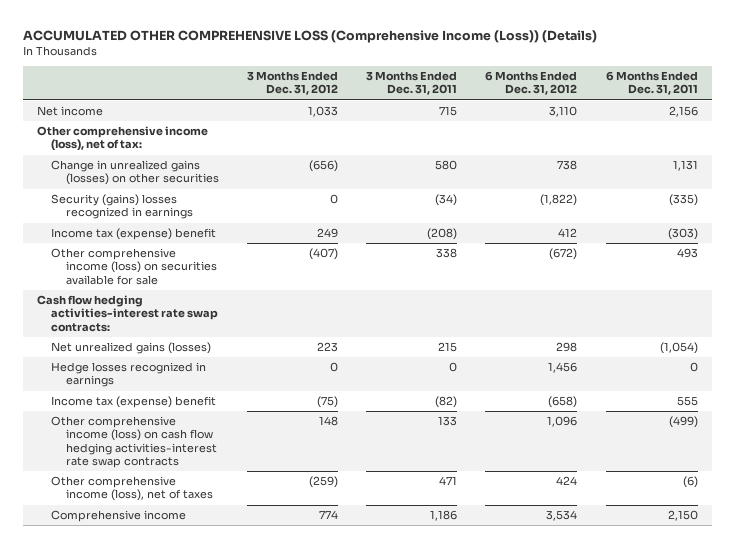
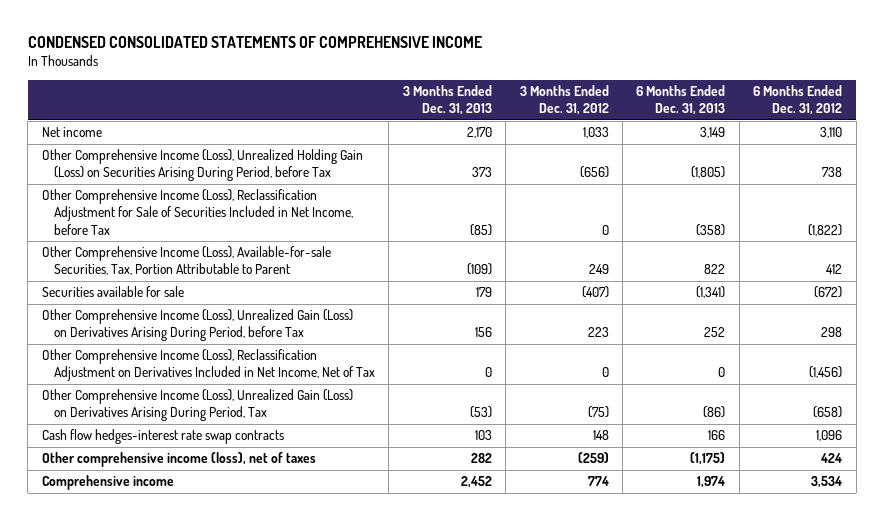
- ACCUMULATED OTHER COMPREHENSIVE LOSS (Comprehensive Income (Loss)) (Details)
+ CONDENSED CONSOLIDATED STATEMENTS OF COMPREHENSIVE INCOME
- | 3 Months Ended Dec. 31, 2012 | 3 Months Ended Dec. 31, 2011 | 6 Months Ended Dec. 31, 2012 | 6 Months Ended Dec. 31, 2011
+ | 3 Months Ended Dec. 31, 2013 | 3 Months Ended Dec. 31, 2012 | 6 Months Ended Dec. 31, 2013 | 6 Months Ended Dec. 31, 2012
- Other comprehensive income (loss), net of tax:
- Change in unrealized gains (losses) on other securities | (656) | 580 | 738 | 1,131
- Security (gains) losses recognized in earnings | 0 | (34) | (1,822) | (335)
- Income tax (expense) benefit | 249 | (208) | 412 | (303)
- Other comprehensive income (loss) on securities available for sale | (407) | 338 | (672) | 493
- Cash flow hedging activities-interest rate swap contracts:
- Net unrealized gains (losses) | 223 | 215 | 298 | (1,054)
- Hedge losses recognized in earnings | 0 | 0 | 1,456 | 0
- Income tax (expense) benefit | (75) | (82) | (658) | 555
- Other comprehensive income (loss) on cash flow hedging activities-interest rate swap contracts | 148 | 133 | 1,096 | (499)
+ Other Comprehensive Income (Loss), Unrealized Holding Gain (Loss) on Securities Arising During Period, before Tax | 373 | (656) | (1,805) | 738
+ Other Comprehensive Income (Loss), Reclassification Adjustment for Sale of Securities Included in Net Income, before Tax | (85) | 0 | (358) | (1,822)
+ Other Comprehensive Income (Loss), Available-for-sale Securities, Tax, Portion Attributable to Parent | (109) | 249 | 822 | 412
+ Securities available for sale | 179 | (407) | (1,341) | (672)
+ Other Comprehensive Income (Loss), Unrealized Gain (Loss) on Derivatives Arising During Period, before Tax | 156 | 223 | 252 | 298
+ Other Comprehensive Income (Loss), Reclassification Adjustment on Derivatives Included in Net Income, Net of Tax | 0 | 0 | 0 | (1,456)
+ Other Comprehensive Income (Loss), Unrealized Gain (Loss) on Derivatives Arising During Period, Tax | (53) | (75) | (86) | (658)
+ Cash flow hedges-interest rate swap contracts | 103 | 148 | 166 | 1,096

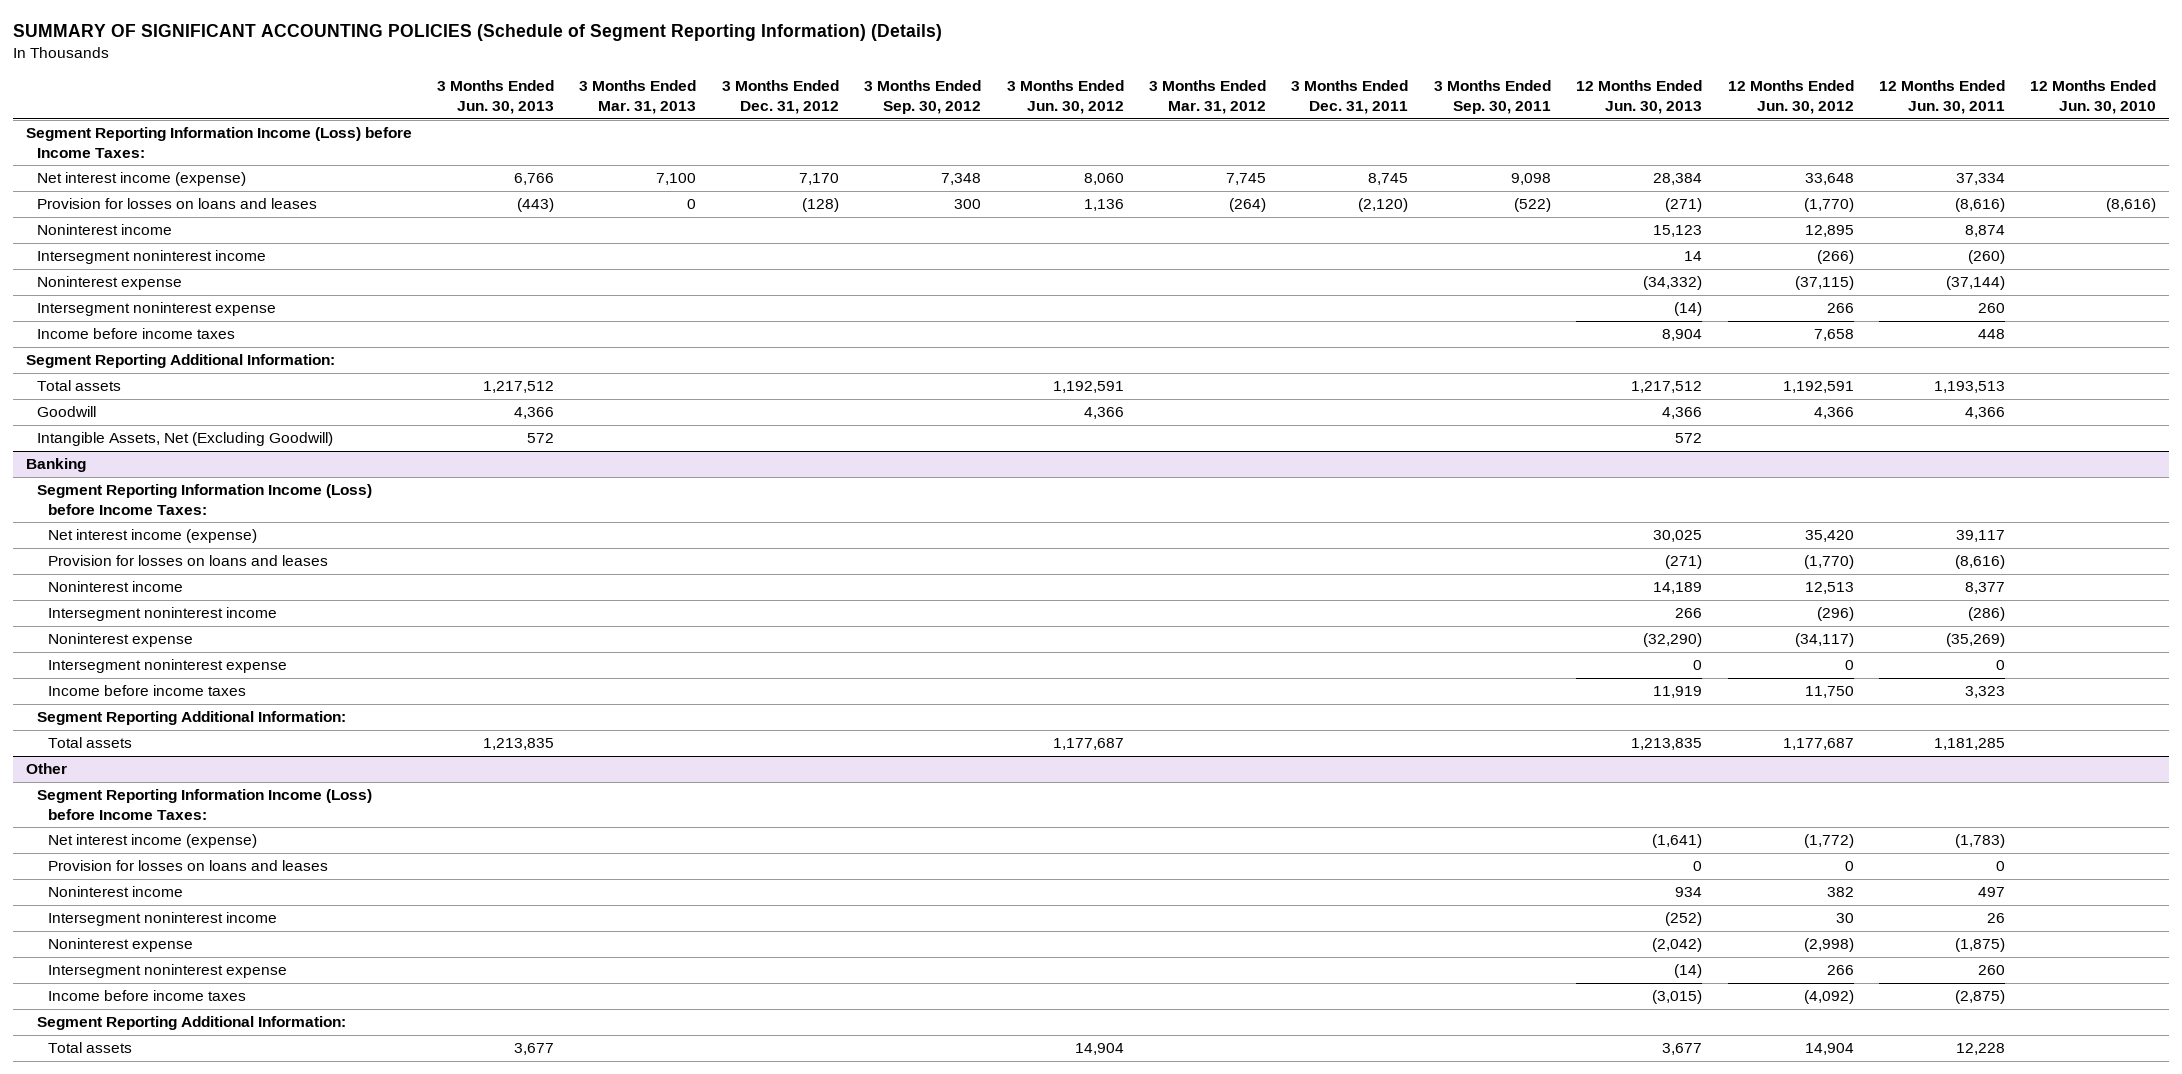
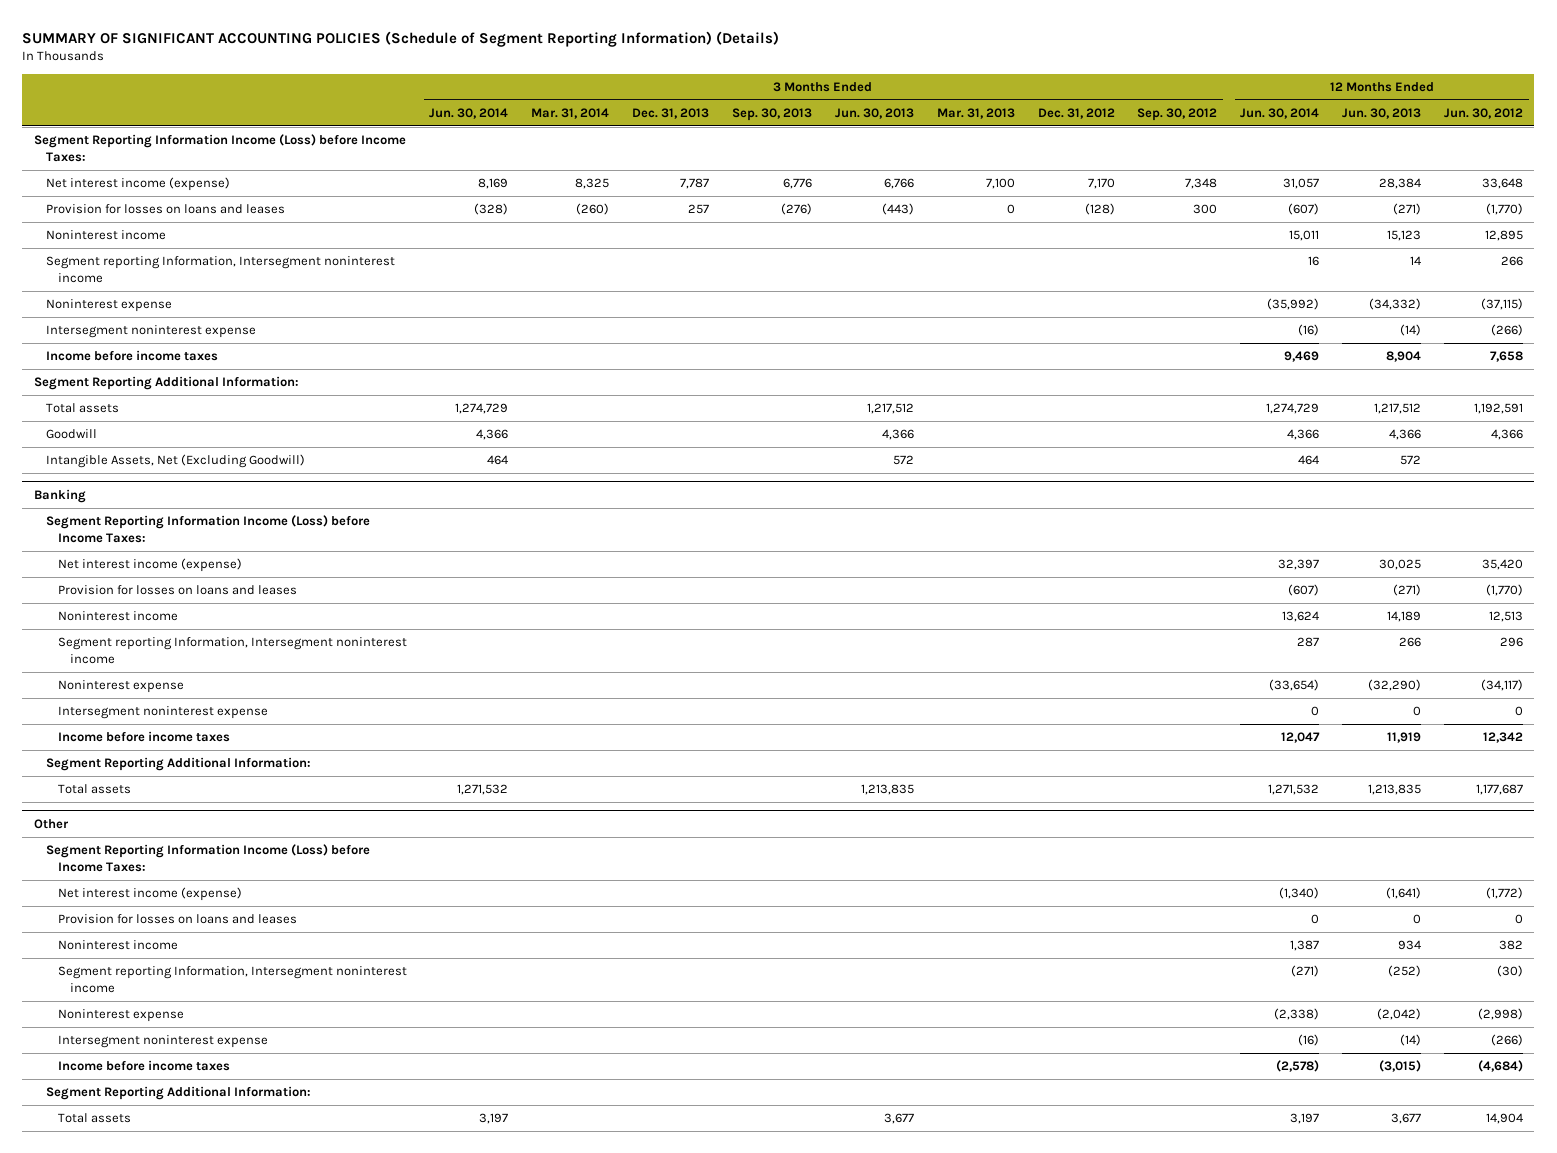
- | 3 Months Ended Jun. 30, 2013 | 3 Months Ended Mar. 31, 2013 | 3 Months Ended Dec. 31, 2012 | 3 Months Ended Sep. 30, 2012 | 3 Months Ended Jun. 30, 2012 | 3 Months Ended Mar. 31, 2012 | 3 Months Ended Dec. 31, 2011 | 3 Months Ended Sep. 30, 2011 | 12 Months Ended Jun. 30, 2013 | 12 Months Ended Jun. 30, 2012 | 12 Months Ended Jun. 30, 2011 | 12 Months Ended Jun. 30, 2010
+ | 3 Months Ended Jun. 30, 2014 | 3 Months Ended Mar. 31, 2014 | 3 Months Ended Dec. 31, 2013 | 3 Months Ended Sep. 30, 2013 | 3 Months Ended Jun. 30, 2013 | 3 Months Ended Mar. 31, 2013 | 3 Months Ended Dec. 31, 2012 | 3 Months Ended Sep. 30, 2012 | 12 Months Ended Jun. 30, 2014 | 12 Months Ended Jun. 30, 2013 | 12 Months Ended Jun. 30, 2012
- Intersegment noninterest income | | | | | | | | | 14 | (266) | (260) |
+ Segment reporting Information, Intersegment noninterest income | | | | | | | | | 16 | 14 | 266
- Intersegment noninterest expense | | | | | | | | | (14) | 266 | 260 |
+ Intersegment noninterest expense | | | | | | | | | (16) | (14) | (266)
@ Banking
- Intersegment noninterest income | | | | | | | | | 266 | (296) | (286) |
+ Segment reporting Information, Intersegment noninterest income | | | | | | | | | 287 | 266 | 296
- Income before income taxes | | | | | | | | | 11,919 | 11,750 | 3,323 |
+ Income before income taxes | | | | | | | | | 12,047 | 11,919 | 12,342
@ Other
- Intersegment noninterest income | | | | | | | | | (252) | 30 | 26 |
+ Segment reporting Information, Intersegment noninterest income | | | | | | | | | (271) | (252) | (30)
- Intersegment noninterest expense | | | | | | | | | (14) | 266 | 260 |
- Income before income taxes | | | | | | | | | (3,015) | (4,092) | (2,875) |
+ Intersegment noninterest expense | | | | | | | | | (16) | (14) | (266)
+ Income before income taxes | | | | | | | | | (2,578) | (3,015) | (4,684)

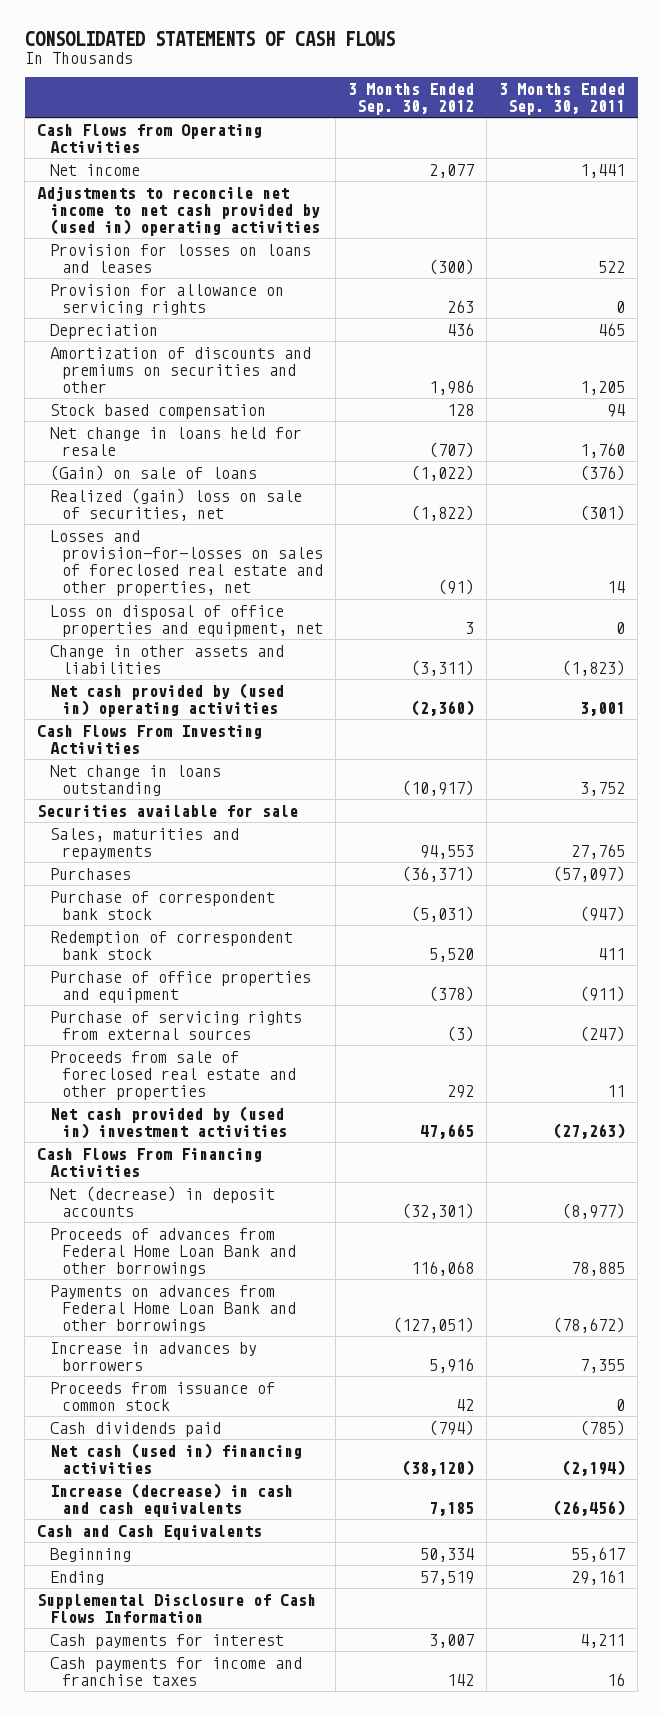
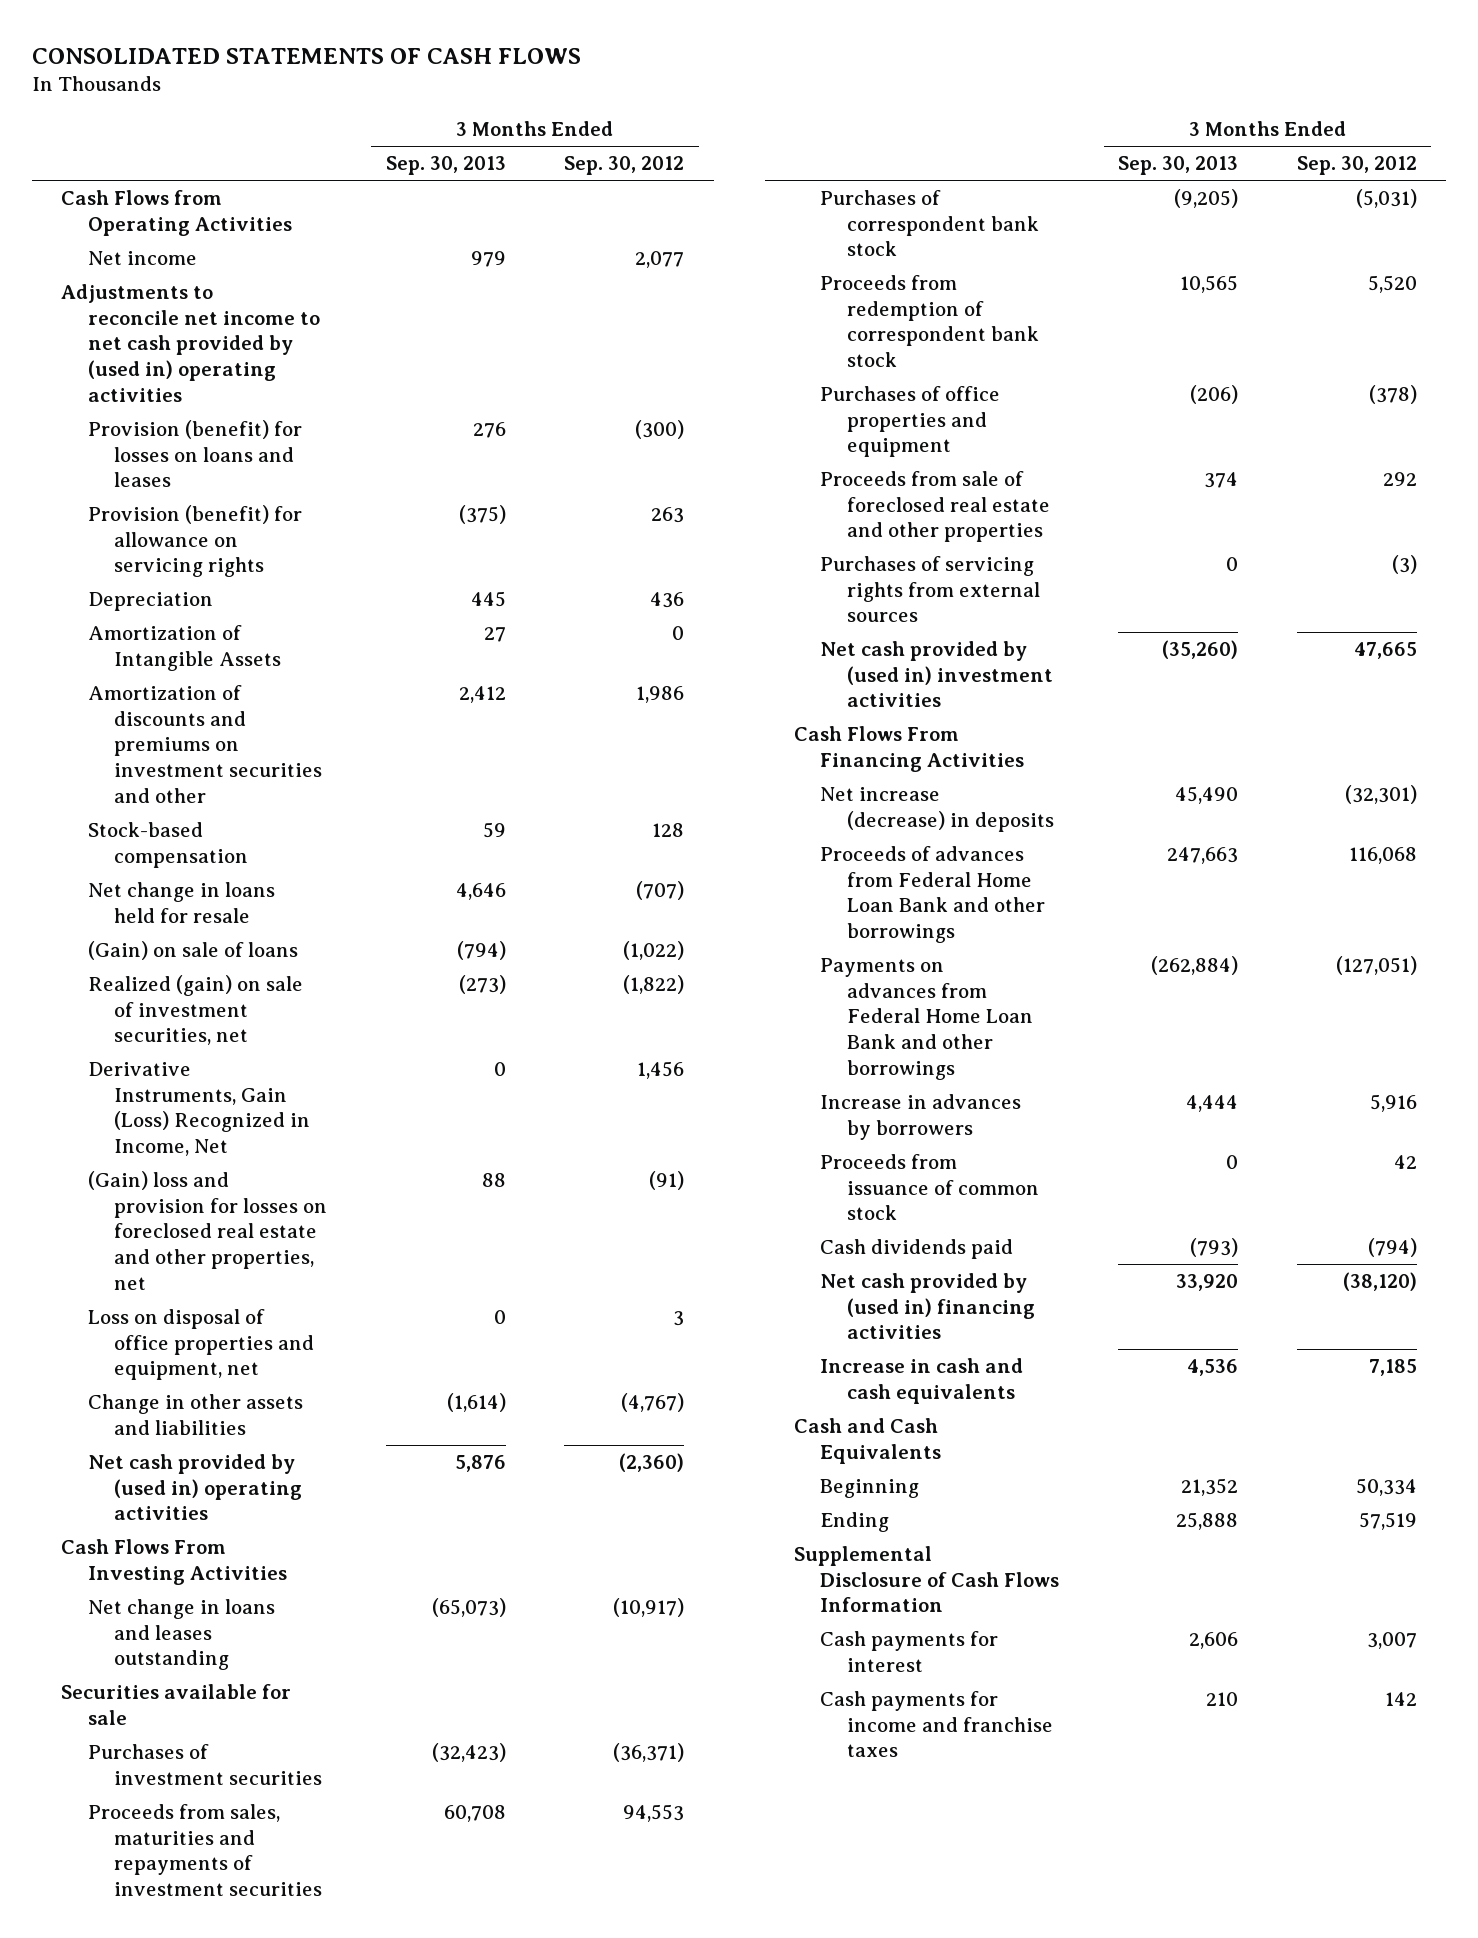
- | 3 Months Ended Sep. 30, 2012 | 3 Months Ended Sep. 30, 2011
+ | 3 Months Ended Sep. 30, 2013 | 3 Months Ended Sep. 30, 2012
- Provision for losses on loans and leases | (300) | 522
- Provision for allowance on servicing rights | 263 | 0
+ Provision (benefit) for losses on loans and leases | 276 | (300)
+ Provision (benefit) for allowance on servicing rights | (375) | 263
- Amortization of discounts and premiums on securities and other | 1,986 | 1,205
- Stock based compensation | 128 | 94
+ Amortization of Intangible Assets | 27 | 0
+ Amortization of discounts and premiums on investment securities and other | 2,412 | 1,986
+ Stock-based compensation | 59 | 128
- Realized (gain) loss on sale of securities, net | (1,822) | (301)
- Losses and provision-for-losses on sales of foreclosed real estate and other properties, net | (91) | 14
+ Realized (gain) on sale of investment securities, net | (273) | (1,822)
+ Derivative Instruments, Gain (Loss) Recognized in Income, Net | 0 | 1,456
+ (Gain) loss and provision for losses on foreclosed real estate and other properties, net | 88 | (91)
- Change in other assets and liabilities | (3,311) | (1,823)
+ Change in other assets and liabilities | (1,614) | (4,767)
- Net change in loans outstanding | (10,917) | 3,752
+ Net change in loans and leases outstanding | (65,073) | (10,917)
- Sales, maturities and repayments | 94,553 | 27,765
- Purchases | (36,371) | (57,097)
- Purchase of correspondent bank stock | (5,031) | (947)
- Redemption of correspondent bank stock | 5,520 | 411
- Purchase of office properties and equipment | (378) | (911)
- Purchase of servicing rights from external sources | (3) | (247)
+ Purchases of investment securities | (32,423) | (36,371)
+ Proceeds from sales, maturities and repayments of investment securities | 60,708 | 94,553
+ Purchases of correspondent bank stock | (9,205) | (5,031)
+ Proceeds from redemption of correspondent bank stock | 10,565 | 5,520
+ Purchases of office properties and equipment | (206) | (378)
+ Purchases of servicing rights from external sources | 0 | (3)
- Net (decrease) in deposit accounts | (32,301) | (8,977)
+ Net increase (decrease) in deposits | 45,490 | (32,301)
- Net cash (used in) financing activities | (38,120) | (2,194)
- Increase (decrease) in cash and cash equivalents | 7,185 | (26,456)
+ Net cash provided by (used in) financing activities | 33,920 | (38,120)
+ Increase in cash and cash equivalents | 4,536 | 7,185

